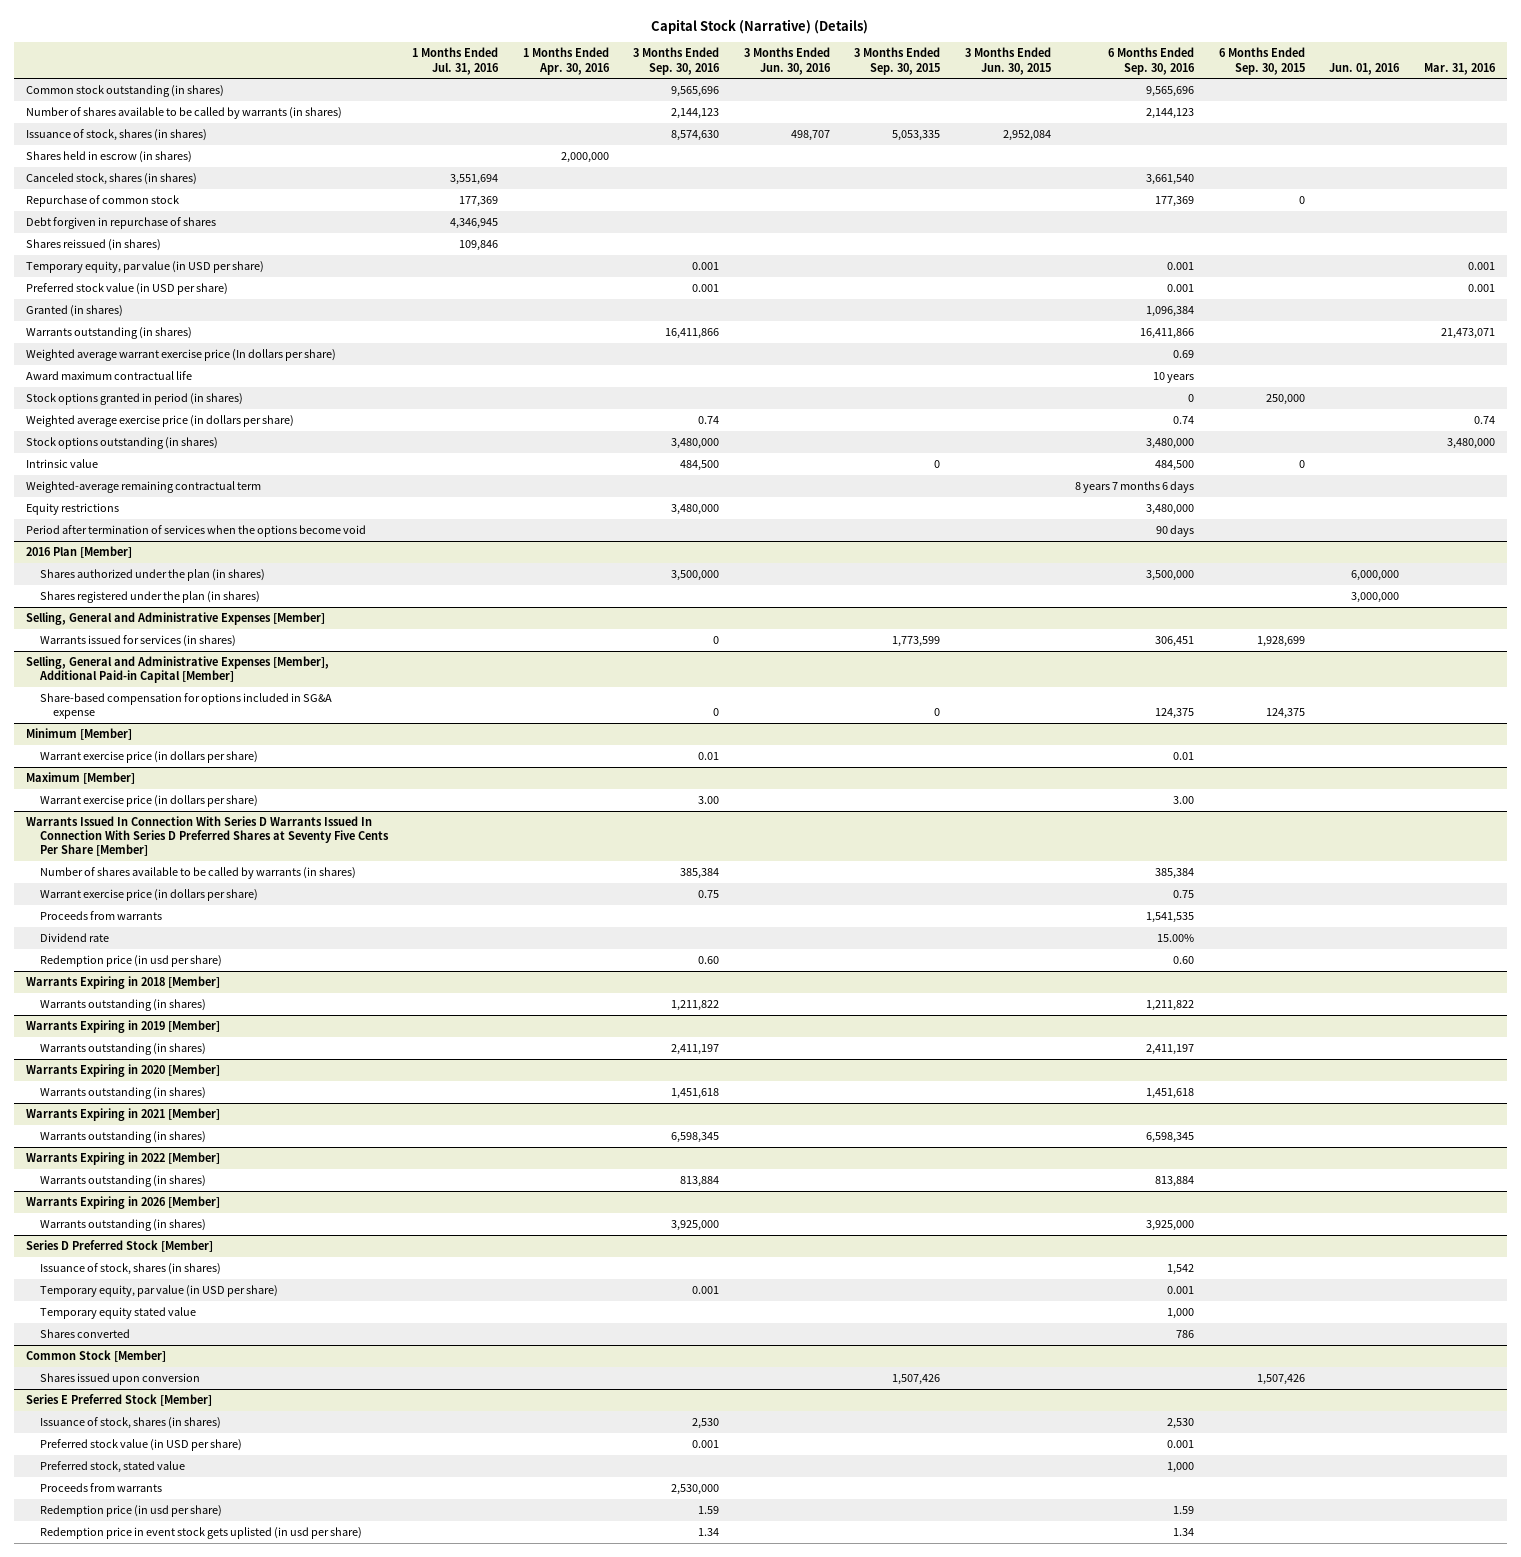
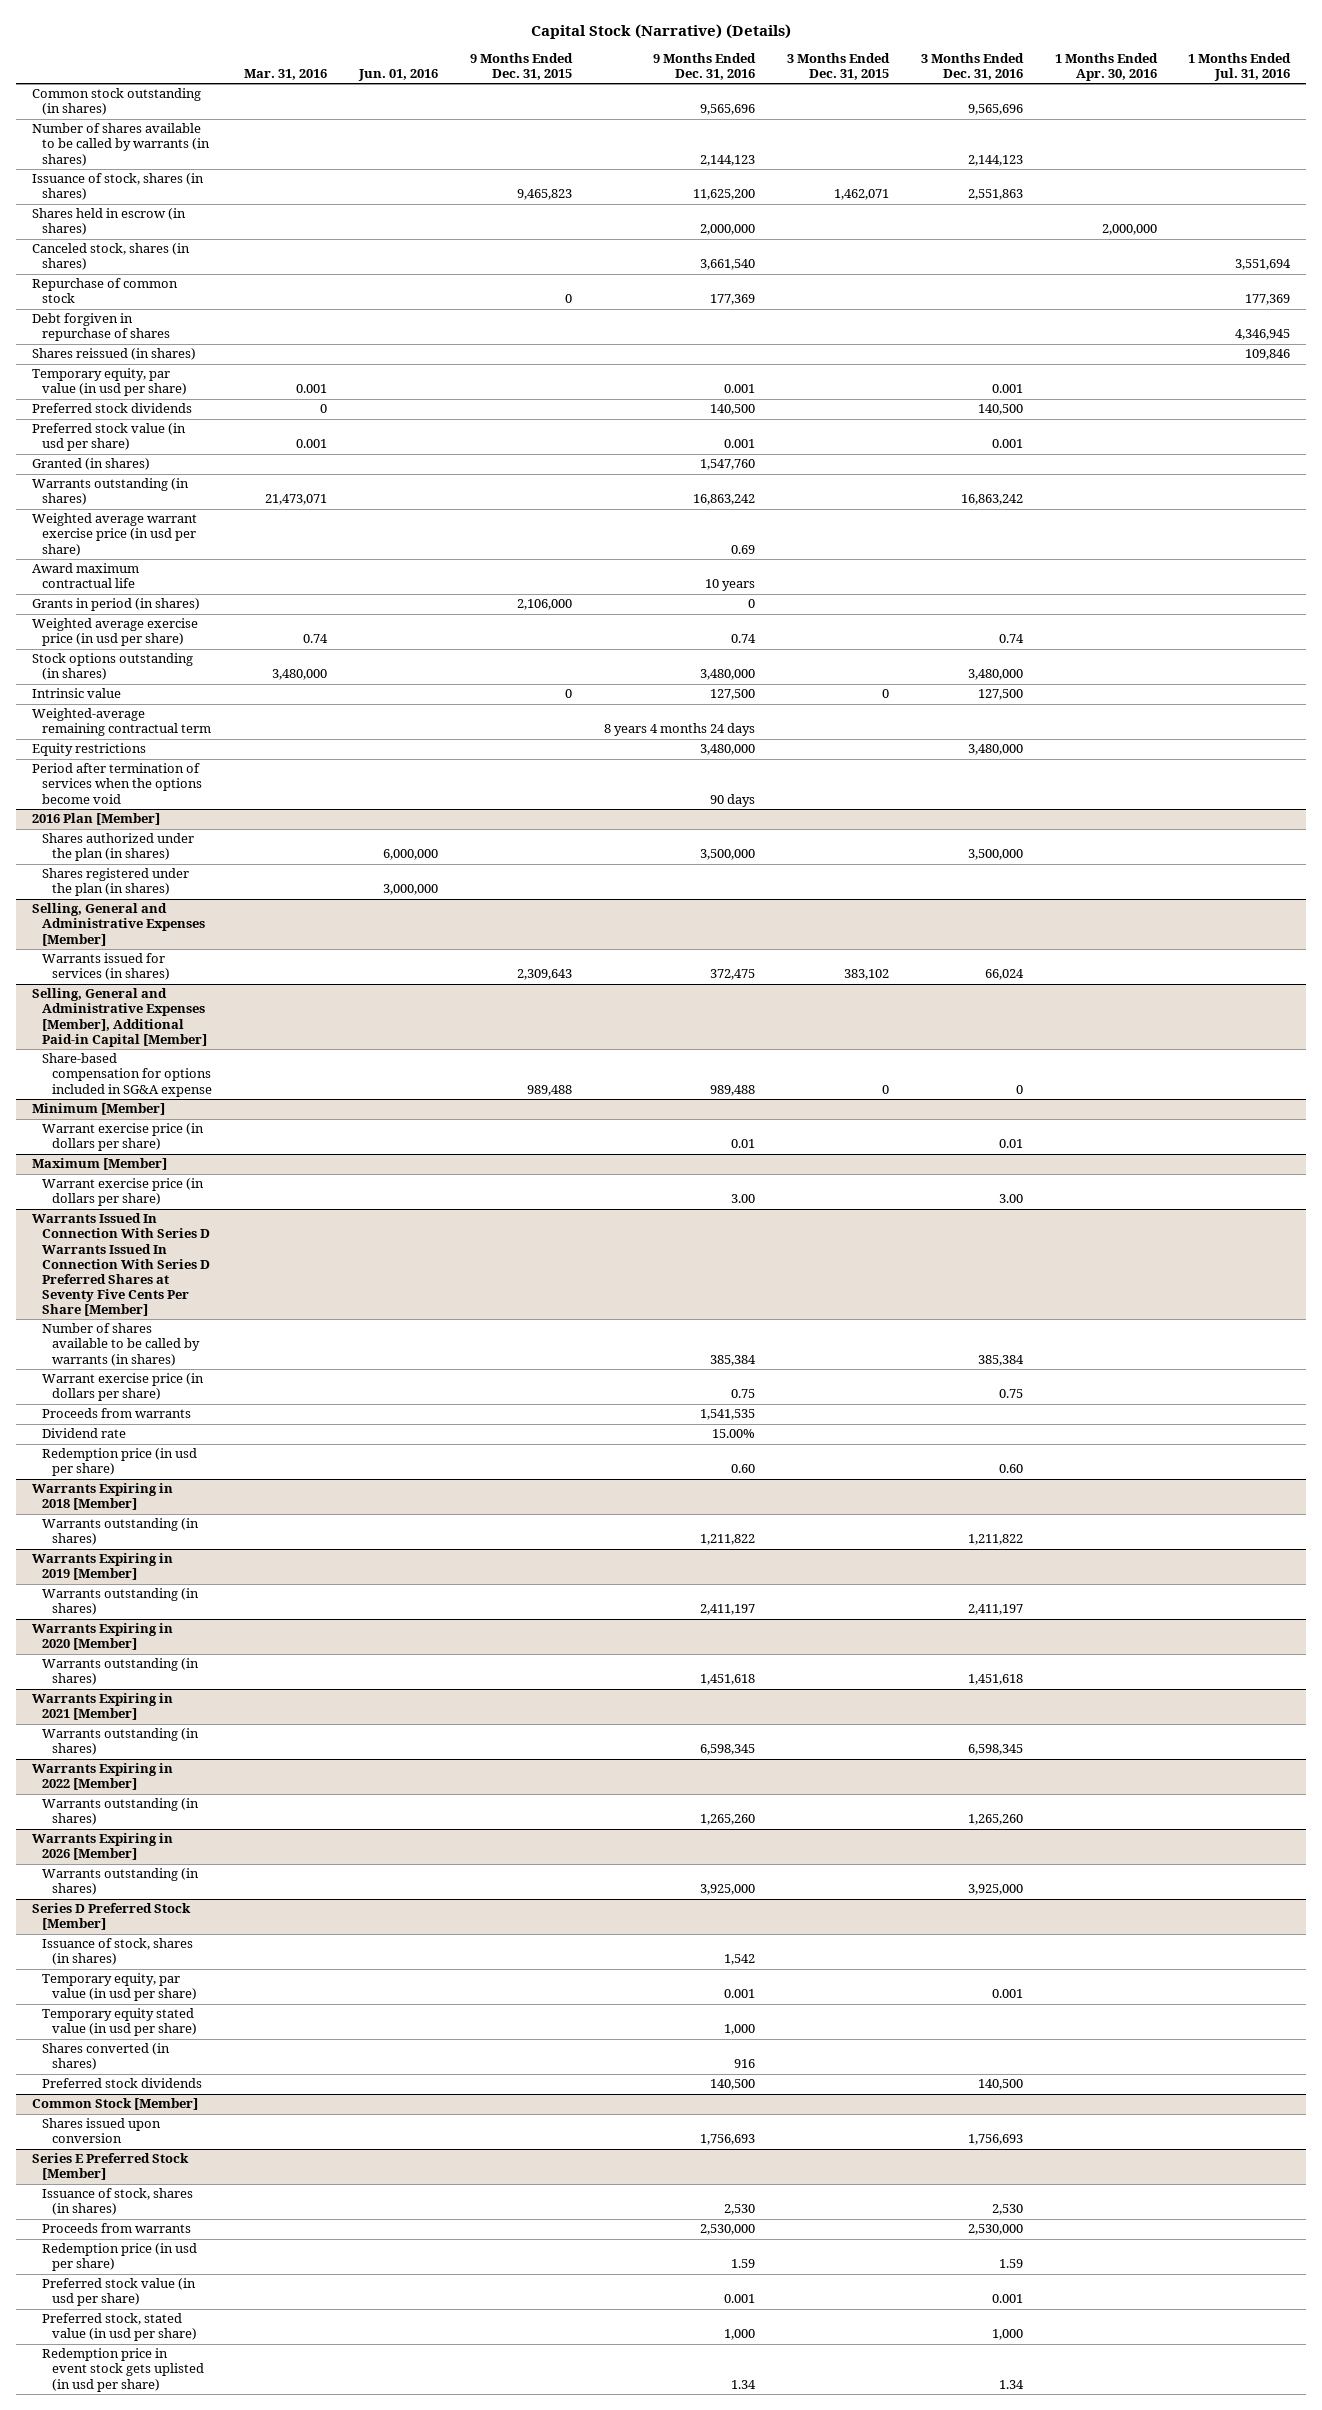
- | 1 Months Ended Jul. 31, 2016 | 1 Months Ended Apr. 30, 2016 | 3 Months Ended Sep. 30, 2016 | 3 Months Ended Jun. 30, 2016 | 3 Months Ended Sep. 30, 2015 | 3 Months Ended Jun. 30, 2015 | 6 Months Ended Sep. 30, 2016 | 6 Months Ended Sep. 30, 2015 | Jun. 01, 2016 | Mar. 31, 2016
+ | Mar. 31, 2016 | Jun. 01, 2016 | 9 Months Ended Dec. 31, 2015 | 9 Months Ended Dec. 31, 2016 | 3 Months Ended Dec. 31, 2015 | 3 Months Ended Dec. 31, 2016 | 1 Months Ended Apr. 30, 2016 | 1 Months Ended Jul. 31, 2016
- Temporary equity, par value (in USD per share) | | | 0.001 | | | | 0.001 | | | 0.001
- Preferred stock value (in USD per share) | | | 0.001 | | | | 0.001 | | | 0.001
+ Temporary equity, par value (in usd per share) | 0.001 | | | 0.001 | | 0.001 | |
+ Preferred stock dividends | 0 | | | 140,500 | | 140,500 | |
+ Preferred stock value (in usd per share) | 0.001 | | | 0.001 | | 0.001 | |
- Weighted average warrant exercise price (In dollars per share) | | | | | | | 0.69 | | |
+ Weighted average warrant exercise price (in usd per share) | | | | 0.69 | | | |
- Stock options granted in period (in shares) | | | | | | | 0 | 250,000 | |
- Weighted average exercise price (in dollars per share) | | | 0.74 | | | | 0.74 | | | 0.74
+ Grants in period (in shares) | | | 2,106,000 | 0 | | | |
+ Weighted average exercise price (in usd per share) | 0.74 | | | 0.74 | | 0.74 | |
@ Series D Preferred Stock [Member]
- Temporary equity, par value (in USD per share) | | | 0.001 | | | | 0.001 | | |
- Temporary equity stated value | | | | | | | 1,000 | | |
- Shares converted | | | | | | | 786 | | |
+ Temporary equity, par value (in usd per share) | | | | 0.001 | | 0.001 | |
+ Temporary equity stated value (in usd per share) | | | | 1,000 | | | |
+ Shares converted (in shares) | | | | 916 | | | |
+ Preferred stock dividends | | | | 140,500 | | 140,500 | |
@ Series E Preferred Stock [Member]
- Preferred stock value (in USD per share) | | | 0.001 | | | | 0.001 | | |
- Preferred stock, stated value | | | | | | | 1,000 | | |
+ Preferred stock value (in usd per share) | | | | 0.001 | | 0.001 | |
+ Preferred stock, stated value (in usd per share) | | | | 1,000 | | 1,000 | |

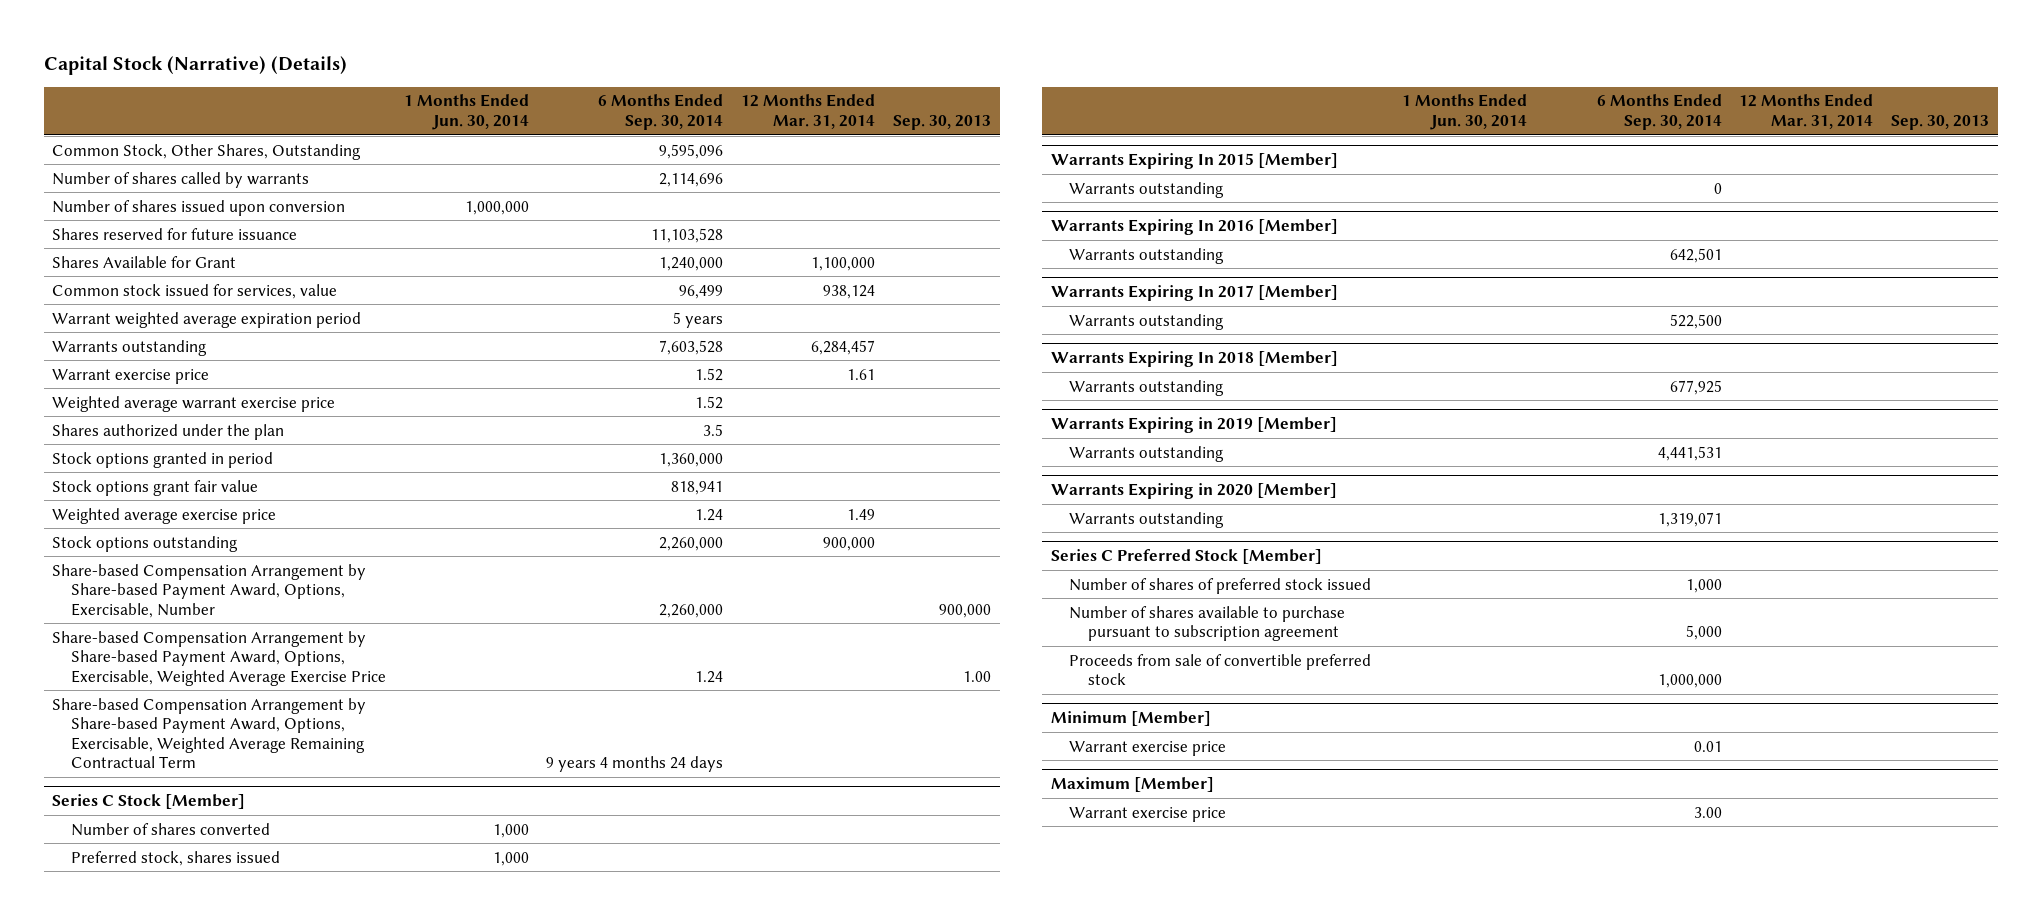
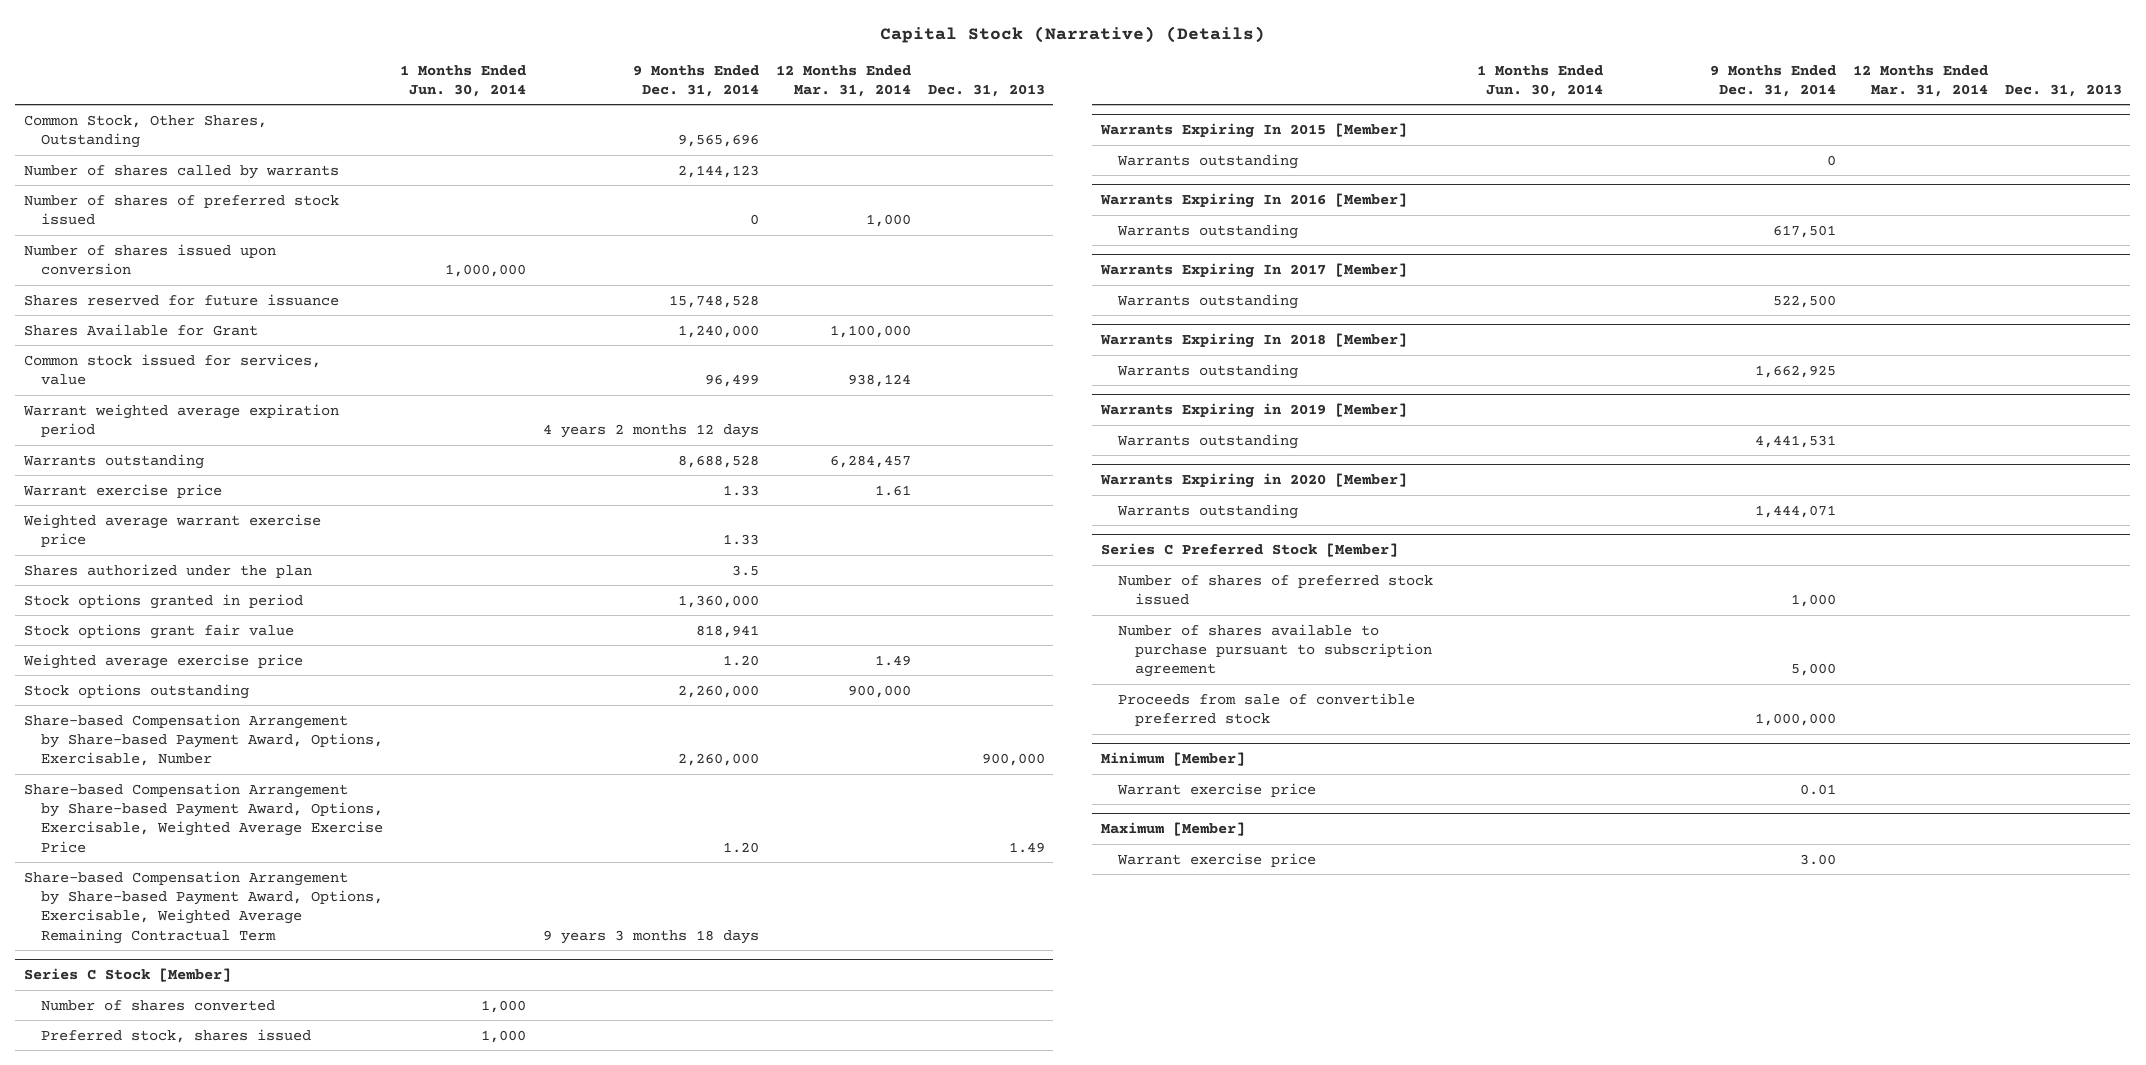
- | 1 Months Ended Jun. 30, 2014 | 6 Months Ended Sep. 30, 2014 | 12 Months Ended Mar. 31, 2014 | Sep. 30, 2013
+ | 1 Months Ended Jun. 30, 2014 | 9 Months Ended Dec. 31, 2014 | 12 Months Ended Mar. 31, 2014 | Dec. 31, 2013
+ Number of shares of preferred stock issued | | 0 | 1,000 |

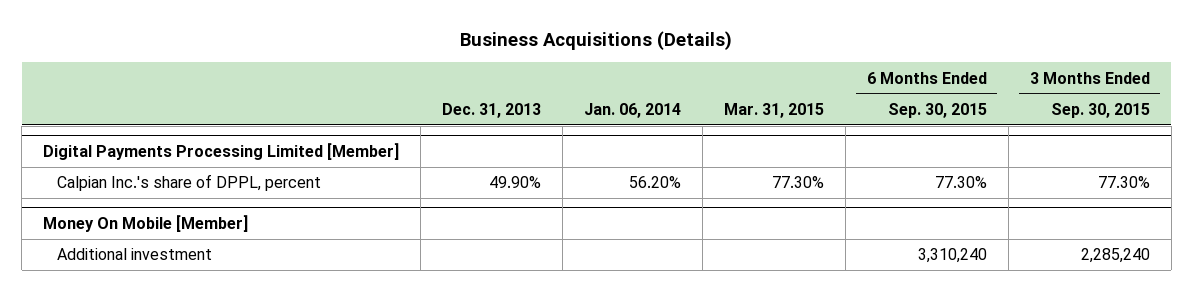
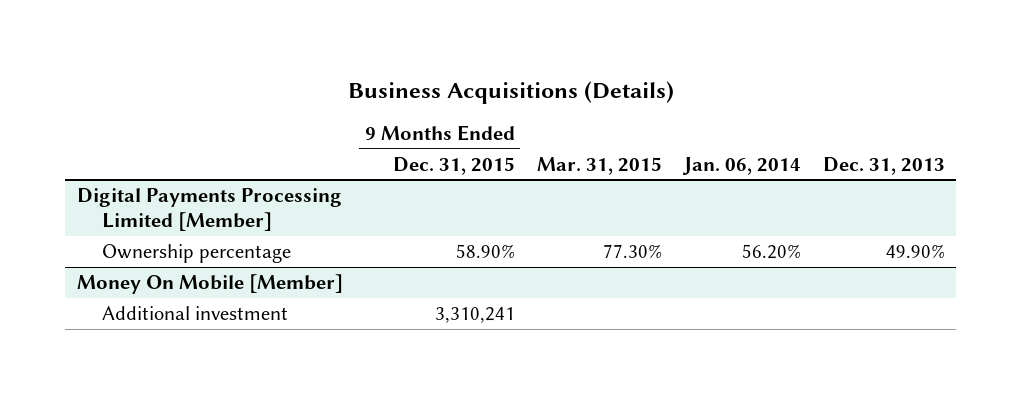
- | Dec. 31, 2013 | Jan. 06, 2014 | Mar. 31, 2015 | 6 Months Ended Sep. 30, 2015 | 3 Months Ended Sep. 30, 2015
+ | 9 Months Ended Dec. 31, 2015 | Mar. 31, 2015 | Jan. 06, 2014 | Dec. 31, 2013
@ Digital Payments Processing Limited [Member]
- Calpian Inc.'s share of DPPL, percent | 49.90% | 56.20% | 77.30% | 77.30% | 77.30%
+ Ownership percentage | 58.90% | 77.30% | 56.20% | 49.90%

